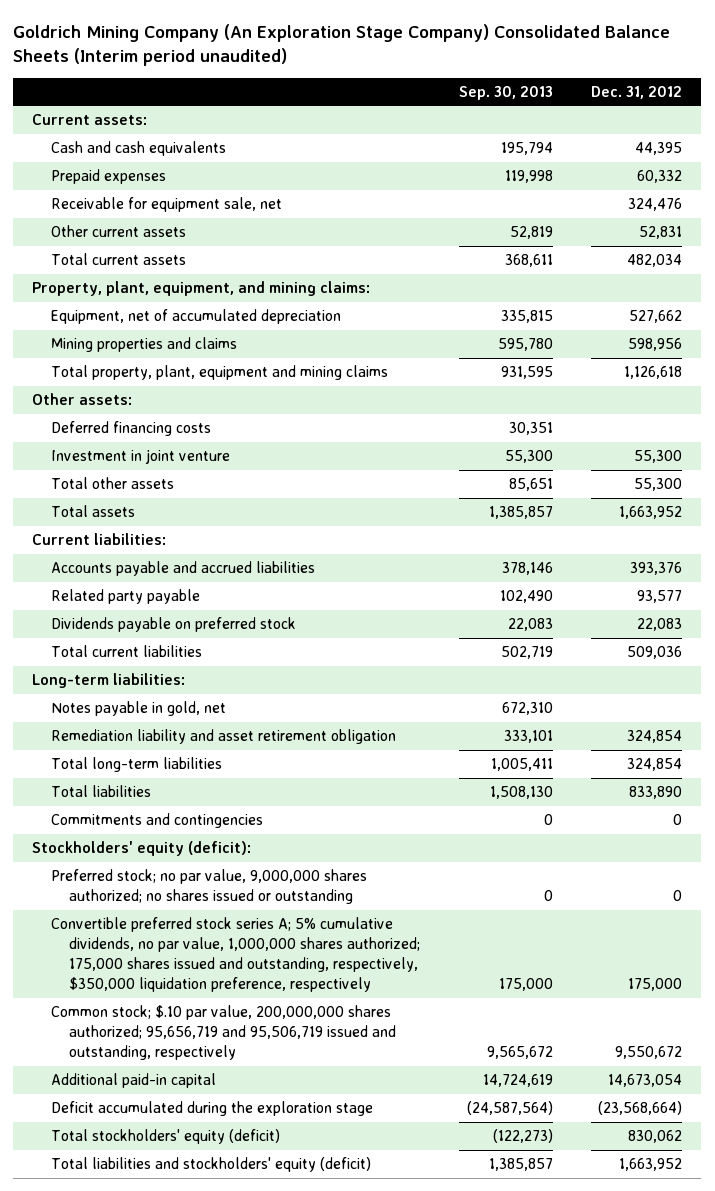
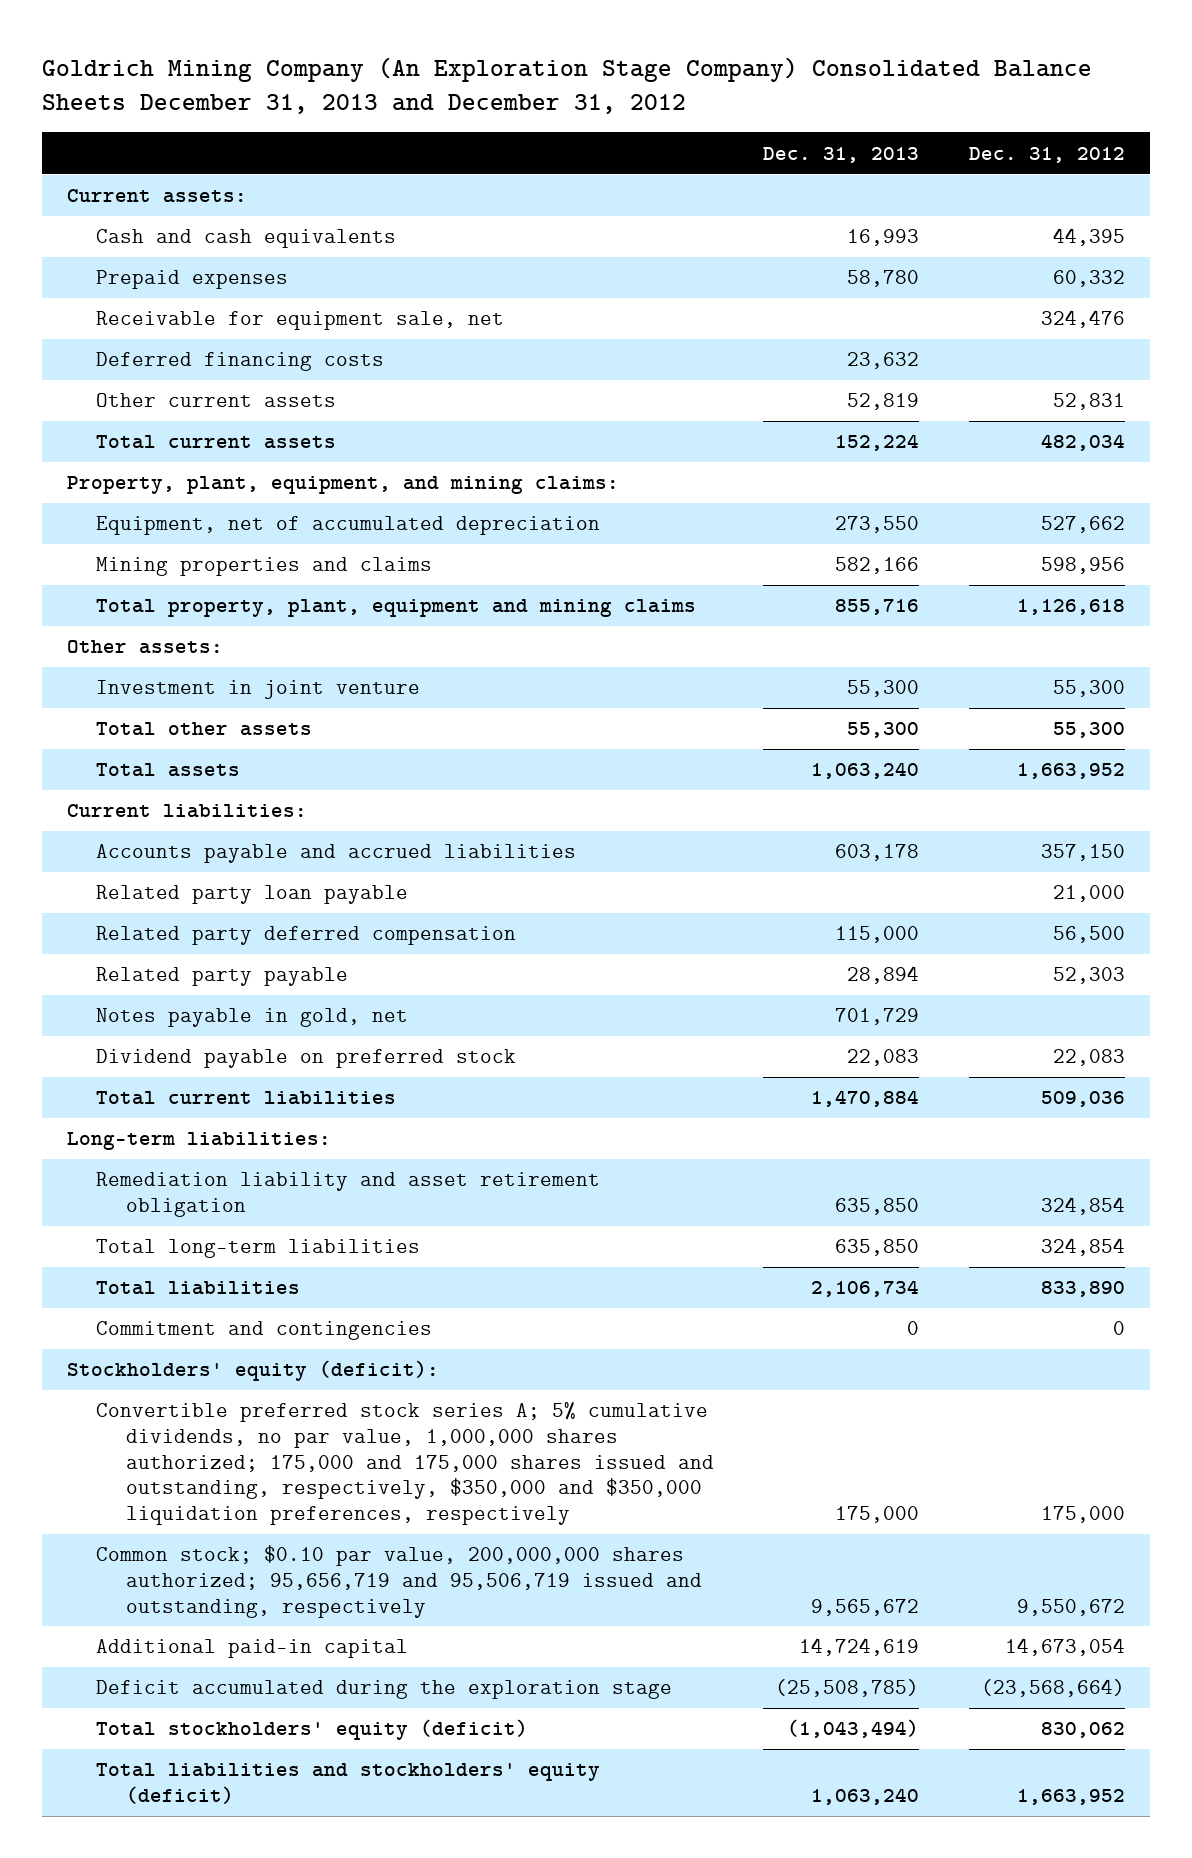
- Goldrich Mining Company (An Exploration Stage Company) Consolidated Balance Sheets (Interim period unaudited)
+ Goldrich Mining Company (An Exploration Stage Company) Consolidated Balance Sheets December 31, 2013 and December 31, 2012
- | Sep. 30, 2013 | Dec. 31, 2012
+ | Dec. 31, 2013 | Dec. 31, 2012
moved up: Deferred financing costs | 23,632 |
- Accounts payable and accrued liabilities | 378,146 | 393,376
- Related party payable | 102,490 | 93,577
- Dividends payable on preferred stock | 22,083 | 22,083
+ Accounts payable and accrued liabilities | 603,178 | 357,150
+ Related party loan payable | | 21,000
+ Related party deferred compensation | 115,000 | 56,500
+ Related party payable | 28,894 | 52,303
moved up: Notes payable in gold, net | 701,729 |
+ Dividend payable on preferred stock | 22,083 | 22,083
- Commitments and contingencies | 0 | 0
+ Commitment and contingencies | 0 | 0
- Preferred stock; no par value, 9,000,000 shares authorized; no shares issued or outstanding | 0 | 0
- Convertible preferred stock series A; 5% cumulative dividends, no par value, 1,000,000 shares authorized; 175,000 shares issued and outstanding, respectively, $350,000 liquidation preference, respectively | 175,000 | 175,000
- Common stock; $.10 par value, 200,000,000 shares authorized; 95,656,719 and 95,506,719 issued and outstanding, respectively | 9,565,672 | 9,550,672
+ Convertible preferred stock series A; 5% cumulative dividends, no par value, 1,000,000 shares authorized; 175,000 and 175,000 shares issued and outstanding, respectively, $350,000 and $350,000 liquidation preferences, respectively | 175,000 | 175,000
+ Common stock; $0.10 par value, 200,000,000 shares authorized; 95,656,719 and 95,506,719 issued and outstanding, respectively | 9,565,672 | 9,550,672

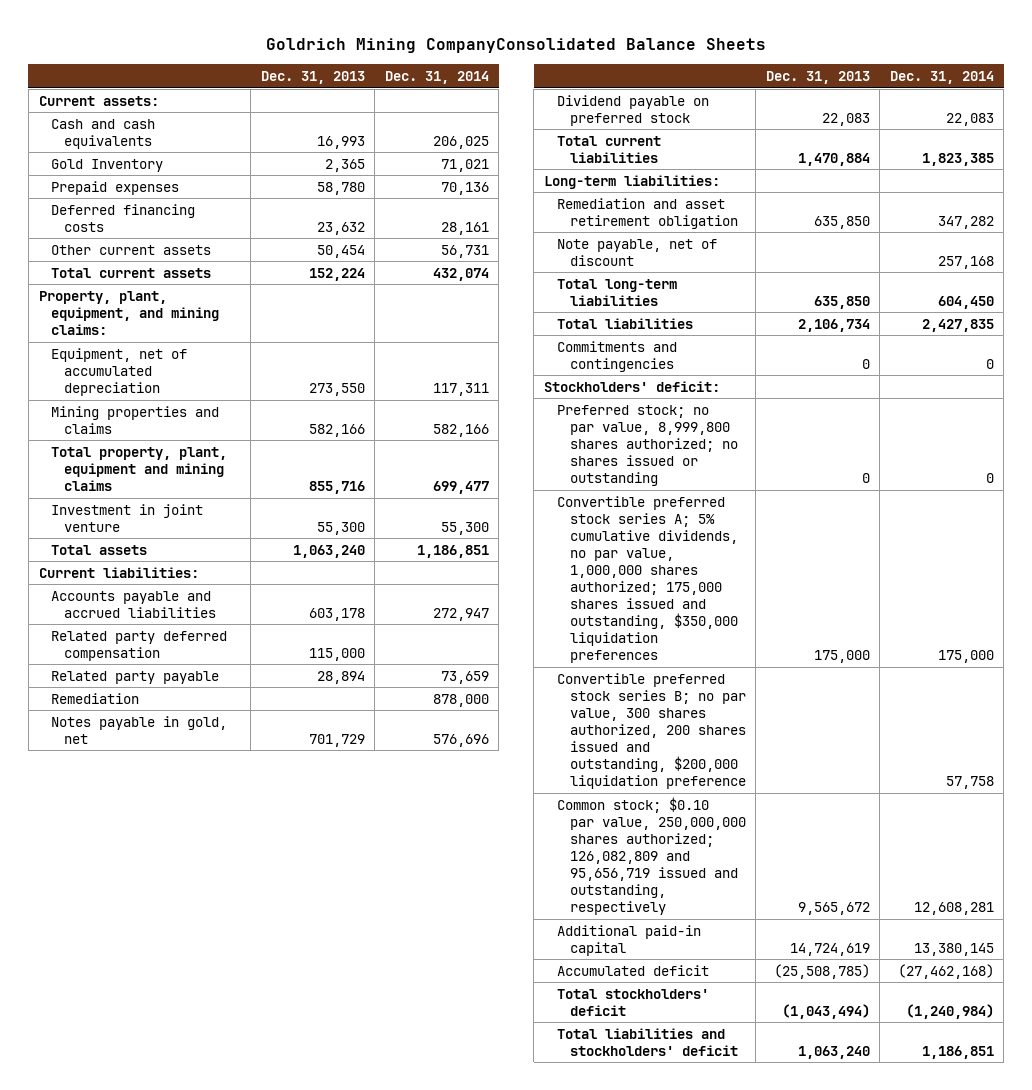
- Goldrich Mining Company (An Exploration Stage Company) Consolidated Balance Sheets December 31, 2013 and December 31, 2012
+ Goldrich Mining CompanyConsolidated Balance Sheets
- | Dec. 31, 2013 | Dec. 31, 2012
+ | Dec. 31, 2013 | Dec. 31, 2014
+ Gold Inventory | 2,365 | 71,021
- Receivable for equipment sale, net | | 324,476
- Other current assets | 52,819 | 52,831
+ Other current assets | 50,454 | 56,731
- Other assets:
- Total other assets | 55,300 | 55,300
- Related party loan payable | | 21,000
+ Remediation | | 878,000
- Remediation liability and asset retirement obligation | 635,850 | 324,854
+ Remediation and asset retirement obligation | 635,850 | 347,282
+ Note payable, net of discount | | 257,168
- Commitment and contingencies | 0 | 0
- Stockholders' equity (deficit):
- Convertible preferred stock series A; 5% cumulative dividends, no par value, 1,000,000 shares authorized; 175,000 and 175,000 shares issued and outstanding, respectively, $350,000 and $350,000 liquidation preferences, respectively | 175,000 | 175,000
- Common stock; $0.10 par value, 200,000,000 shares authorized; 95,656,719 and 95,506,719 issued and outstanding, respectively | 9,565,672 | 9,550,672
+ Commitments and contingencies | 0 | 0
+ Stockholders' deficit:
+ Preferred stock; no par value, 8,999,800 shares authorized; no shares issued or outstanding | 0 | 0
+ Convertible preferred stock series A; 5% cumulative dividends, no par value, 1,000,000 shares authorized; 175,000 shares issued and outstanding, $350,000 liquidation preferences | 175,000 | 175,000
+ Convertible preferred stock series B; no par value, 300 shares authorized, 200 shares issued and outstanding, $200,000 liquidation preference | | 57,758
+ Common stock; $0.10 par value, 250,000,000 shares authorized; 126,082,809 and 95,656,719 issued and outstanding, respectively | 9,565,672 | 12,608,281
- Deficit accumulated during the exploration stage | (25,508,785) | (23,568,664)
- Total stockholders' equity (deficit) | (1,043,494) | 830,062
- Total liabilities and stockholders' equity (deficit) | 1,063,240 | 1,663,952
+ Accumulated deficit | (25,508,785) | (27,462,168)
+ Total stockholders' deficit | (1,043,494) | (1,240,984)
+ Total liabilities and stockholders' deficit | 1,063,240 | 1,186,851

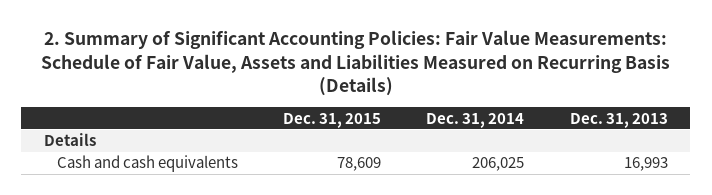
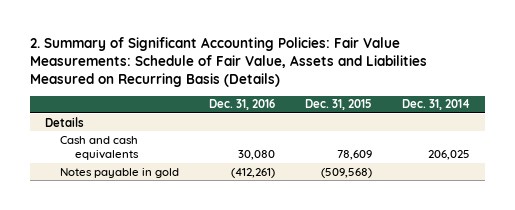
- | Dec. 31, 2015 | Dec. 31, 2014 | Dec. 31, 2013
+ | Dec. 31, 2016 | Dec. 31, 2015 | Dec. 31, 2014
+ Notes payable in gold | (412,261) | (509,568) |

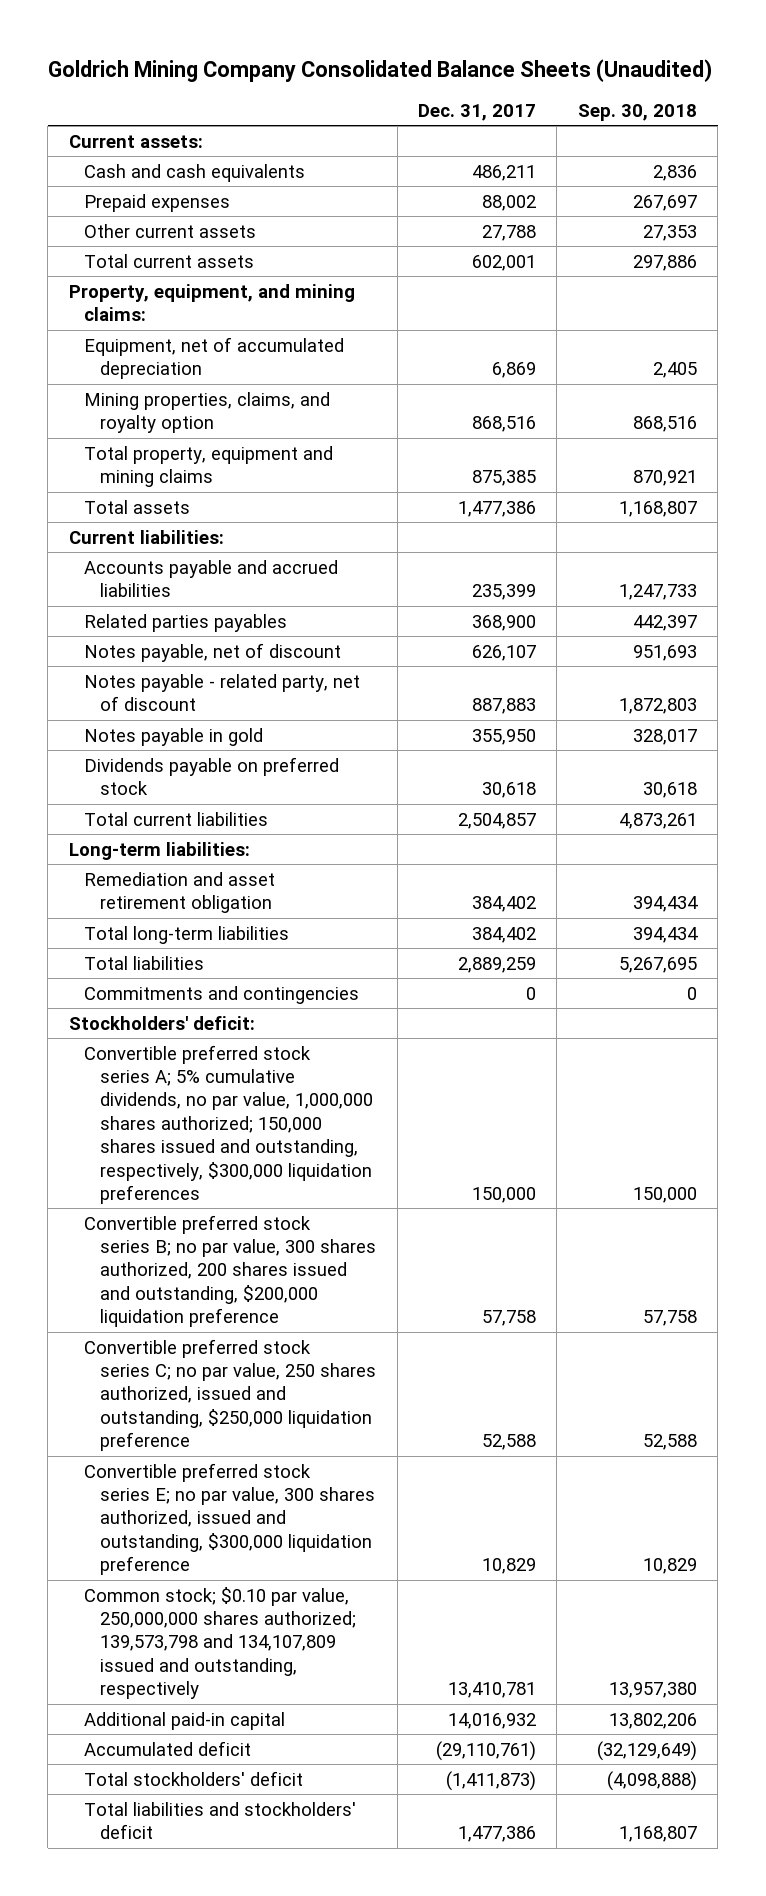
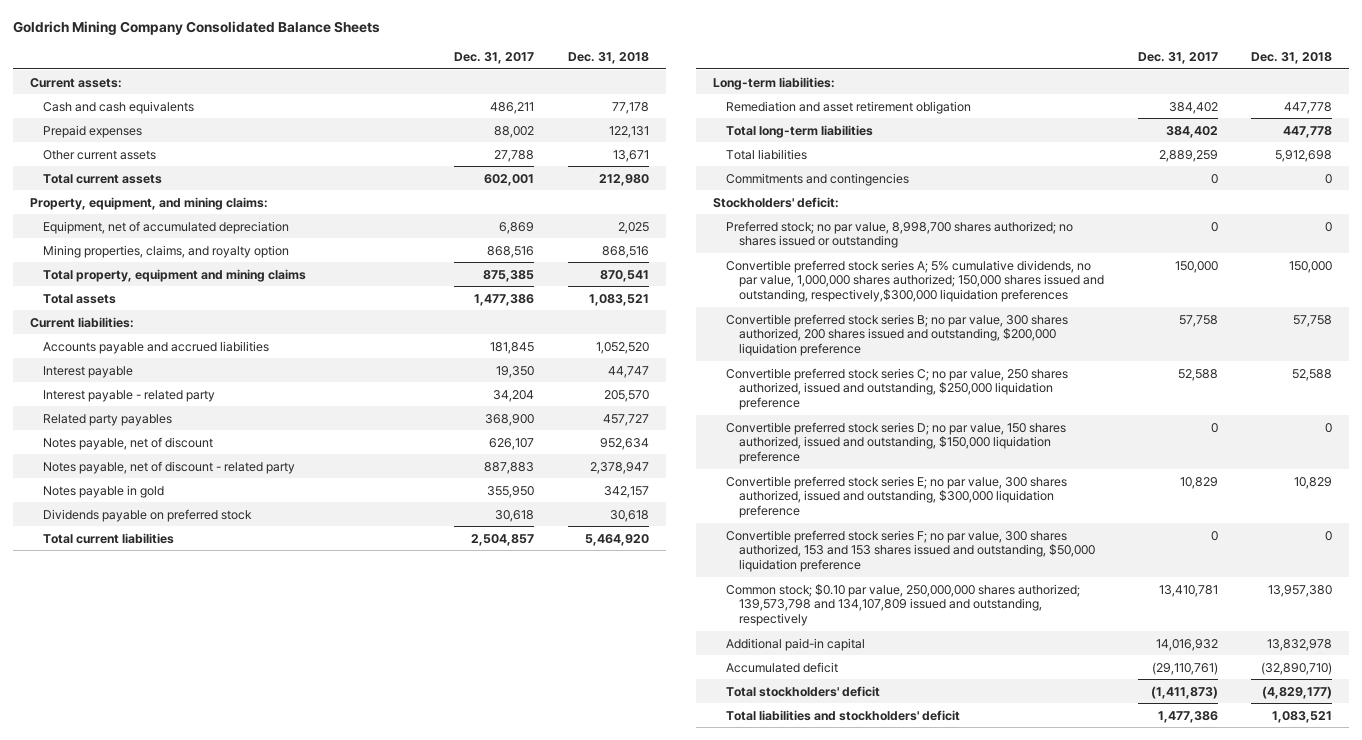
- Goldrich Mining Company Consolidated Balance Sheets (Unaudited)
+ Goldrich Mining Company Consolidated Balance Sheets
- | Dec. 31, 2017 | Sep. 30, 2018
+ | Dec. 31, 2017 | Dec. 31, 2018
- Accounts payable and accrued liabilities | 235,399 | 1,247,733
- Related parties payables | 368,900 | 442,397
+ Accounts payable and accrued liabilities | 181,845 | 1,052,520
+ Interest payable | 19,350 | 44,747
+ Interest payable - related party | 34,204 | 205,570
+ Related party payables | 368,900 | 457,727
- Notes payable - related party, net of discount | 887,883 | 1,872,803
+ Notes payable, net of discount - related party | 887,883 | 2,378,947
- Convertible preferred stock series A; 5% cumulative dividends, no par value, 1,000,000 shares authorized; 150,000 shares issued and outstanding, respectively, $300,000 liquidation preferences | 150,000 | 150,000
+ Preferred stock; no par value, 8,998,700 shares authorized; no shares issued or outstanding | 0 | 0
+ Convertible preferred stock series A; 5% cumulative dividends, no par value, 1,000,000 shares authorized; 150,000 shares issued and outstanding, respectively,$300,000 liquidation preferences | 150,000 | 150,000
+ Convertible preferred stock series D; no par value, 150 shares authorized, issued and outstanding, $150,000 liquidation preference | 0 | 0
+ Convertible preferred stock series F; no par value, 300 shares authorized, 153 and 153 shares issued and outstanding, $50,000 liquidation preference | 0 | 0

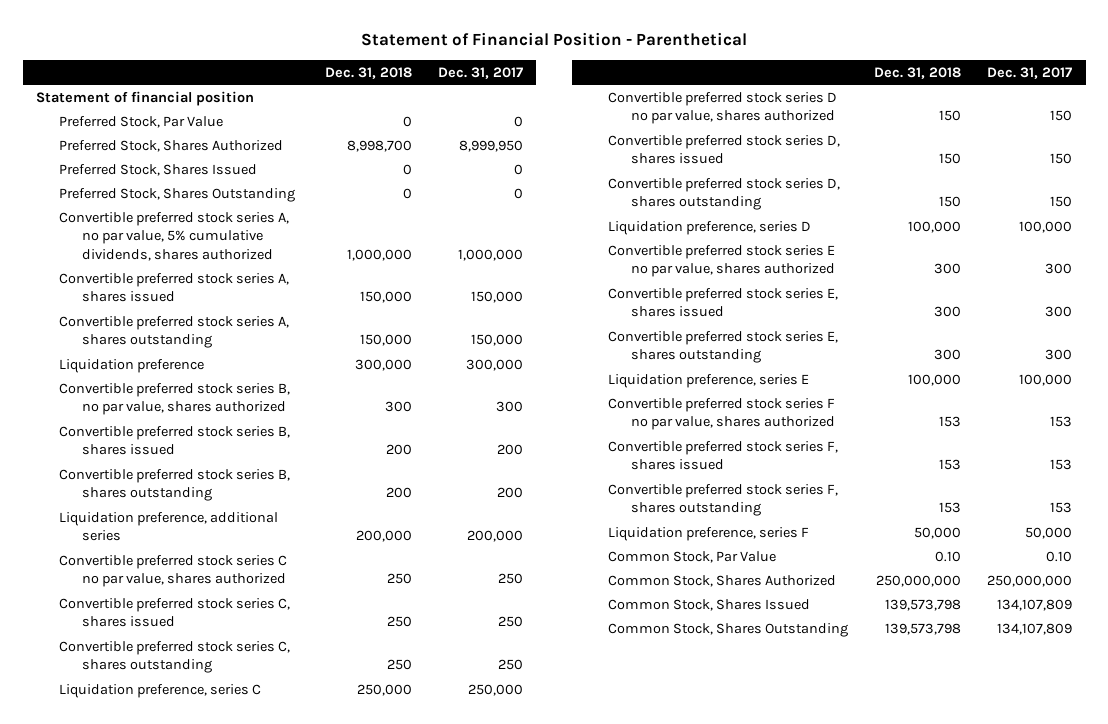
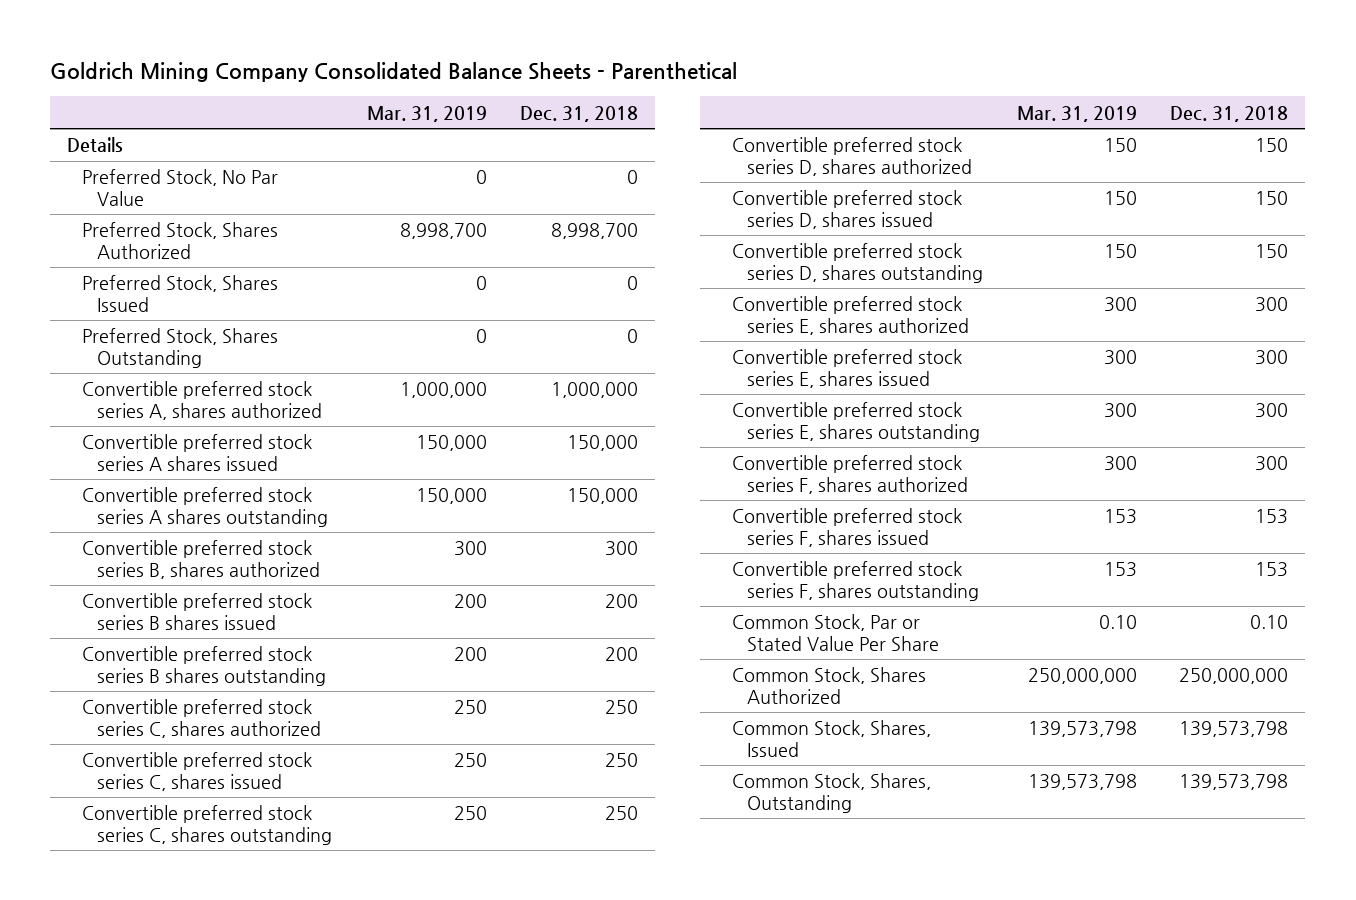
- Statement of Financial Position - Parenthetical
+ Goldrich Mining Company Consolidated Balance Sheets - Parenthetical
- | Dec. 31, 2018 | Dec. 31, 2017
+ | Mar. 31, 2019 | Dec. 31, 2018
- Statement of financial position
- Preferred Stock, Par Value | 0 | 0
+ Details
+ Preferred Stock, No Par Value | 0 | 0
- Convertible preferred stock series A, no par value, 5% cumulative dividends, shares authorized | 1,000,000 | 1,000,000
- Convertible preferred stock series A, shares issued | 150,000 | 150,000
- Convertible preferred stock series A, shares outstanding | 150,000 | 150,000
- Liquidation preference | 300,000 | 300,000
- Convertible preferred stock series B, no par value, shares authorized | 300 | 300
- Convertible preferred stock series B, shares issued | 200 | 200
- Convertible preferred stock series B, shares outstanding | 200 | 200
- Liquidation preference, additional series | 200,000 | 200,000
- Convertible preferred stock series C no par value, shares authorized | 250 | 250
+ Convertible preferred stock series A, shares authorized | 1,000,000 | 1,000,000
+ Convertible preferred stock series A shares issued | 150,000 | 150,000
+ Convertible preferred stock series A shares outstanding | 150,000 | 150,000
+ Convertible preferred stock series B, shares authorized | 300 | 300
+ Convertible preferred stock series B shares issued | 200 | 200
+ Convertible preferred stock series B shares outstanding | 200 | 200
+ Convertible preferred stock series C, shares authorized | 250 | 250
- Liquidation preference, series C | 250,000 | 250,000
- Convertible preferred stock series D no par value, shares authorized | 150 | 150
+ Convertible preferred stock series D, shares authorized | 150 | 150
- Liquidation preference, series D | 100,000 | 100,000
- Convertible preferred stock series E no par value, shares authorized | 300 | 300
+ Convertible preferred stock series E, shares authorized | 300 | 300
- Liquidation preference, series E | 100,000 | 100,000
- Convertible preferred stock series F no par value, shares authorized | 153 | 153
+ Convertible preferred stock series F, shares authorized | 300 | 300
- Liquidation preference, series F | 50,000 | 50,000
- Common Stock, Par Value | 0.10 | 0.10
+ Common Stock, Par or Stated Value Per Share | 0.10 | 0.10
- Common Stock, Shares Issued | 139,573,798 | 134,107,809
- Common Stock, Shares Outstanding | 139,573,798 | 134,107,809
+ Common Stock, Shares, Issued | 139,573,798 | 139,573,798
+ Common Stock, Shares, Outstanding | 139,573,798 | 139,573,798

